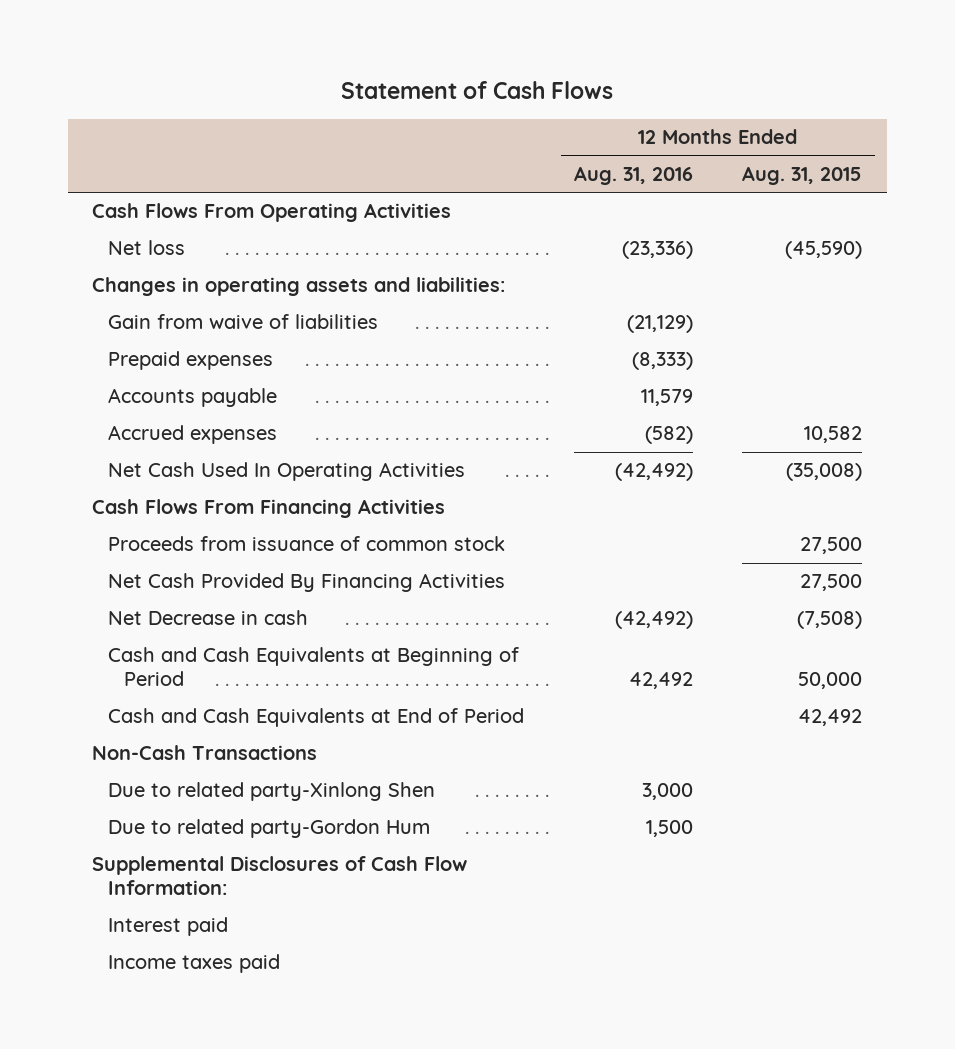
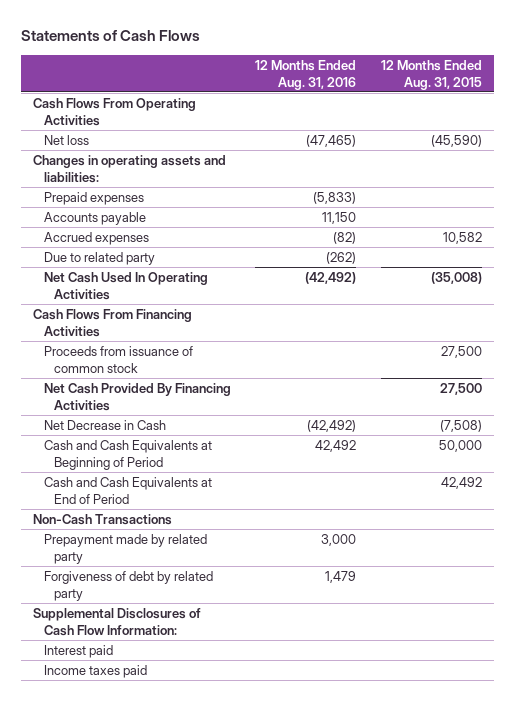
- Statement of Cash Flows
+ Statements of Cash Flows
- Net loss | (23,336) | (45,590)
+ Net loss | (47,465) | (45,590)
- Gain from waive of liabilities | (21,129) |
- Prepaid expenses | (8,333) |
- Accounts payable | 11,579 |
- Accrued expenses | (582) | 10,582
+ Prepaid expenses | (5,833) |
+ Accounts payable | 11,150 |
+ Accrued expenses | (82) | 10,582
+ Due to related party | (262) |
- Net Decrease in cash | (42,492) | (7,508)
+ Net Decrease in Cash | (42,492) | (7,508)
- Due to related party-Xinlong Shen | 3,000 |
- Due to related party-Gordon Hum | 1,500 |
+ Prepayment made by related party | 3,000 |
+ Forgiveness of debt by related party | 1,479 |

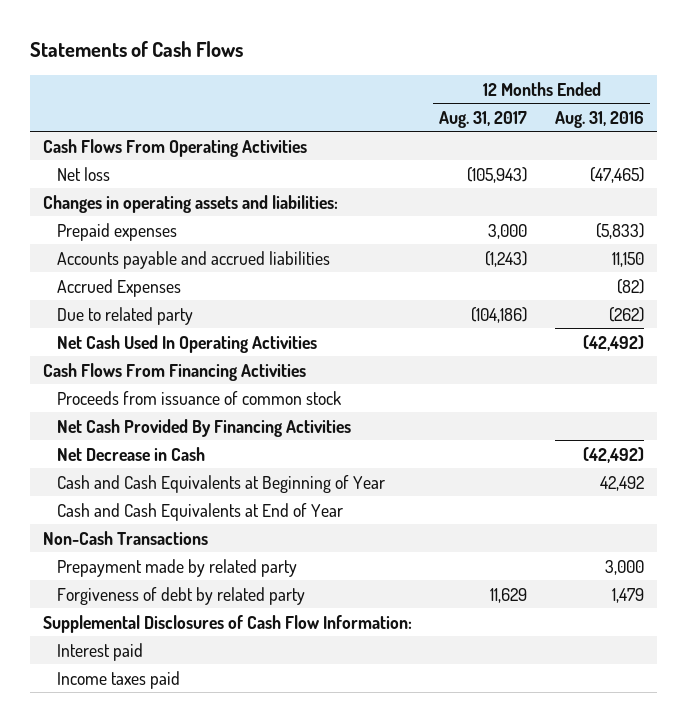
- | 12 Months Ended Aug. 31, 2016 | 12 Months Ended Aug. 31, 2015
+ | 12 Months Ended Aug. 31, 2017 | 12 Months Ended Aug. 31, 2016
- Accounts payable | 11,150 |
- Accrued expenses | (82) | 10,582
+ Accounts payable and accrued liabilities | (1,243) | 11,150
+ Accrued Expenses | | (82)
- Cash and Cash Equivalents at Beginning of Period | 42,492 | 50,000
- Cash and Cash Equivalents at End of Period | | 42,492
+ Cash and Cash Equivalents at Beginning of Year | | 42,492
+ Cash and Cash Equivalents at End of Year

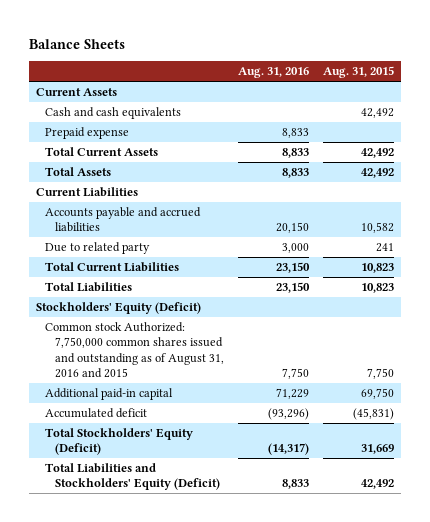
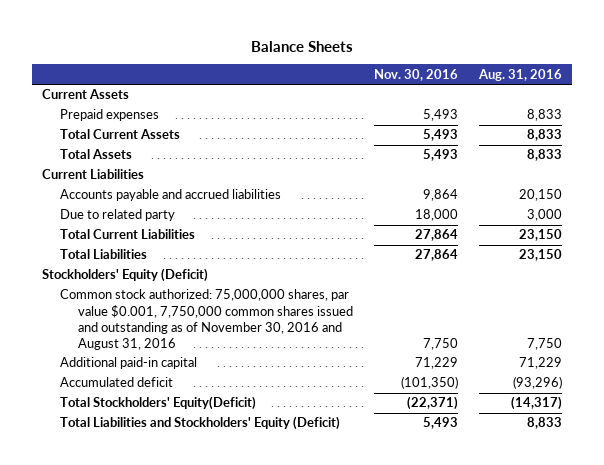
- | Aug. 31, 2016 | Aug. 31, 2015
+ | Nov. 30, 2016 | Aug. 31, 2016
- Cash and cash equivalents | | 42,492
- Prepaid expense | 8,833 |
+ Prepaid expenses | 5,493 | 8,833
- Common stock Authorized: 7,750,000 common shares issued and outstanding as of August 31, 2016 and 2015 | 7,750 | 7,750
+ Common stock authorized: 75,000,000 shares, par value $0.001, 7,750,000 common shares issued and outstanding as of November 30, 2016 and August 31, 2016 | 7,750 | 7,750
- Total Stockholders' Equity (Deficit) | (14,317) | 31,669
+ Total Stockholders' Equity(Deficit) | (22,371) | (14,317)

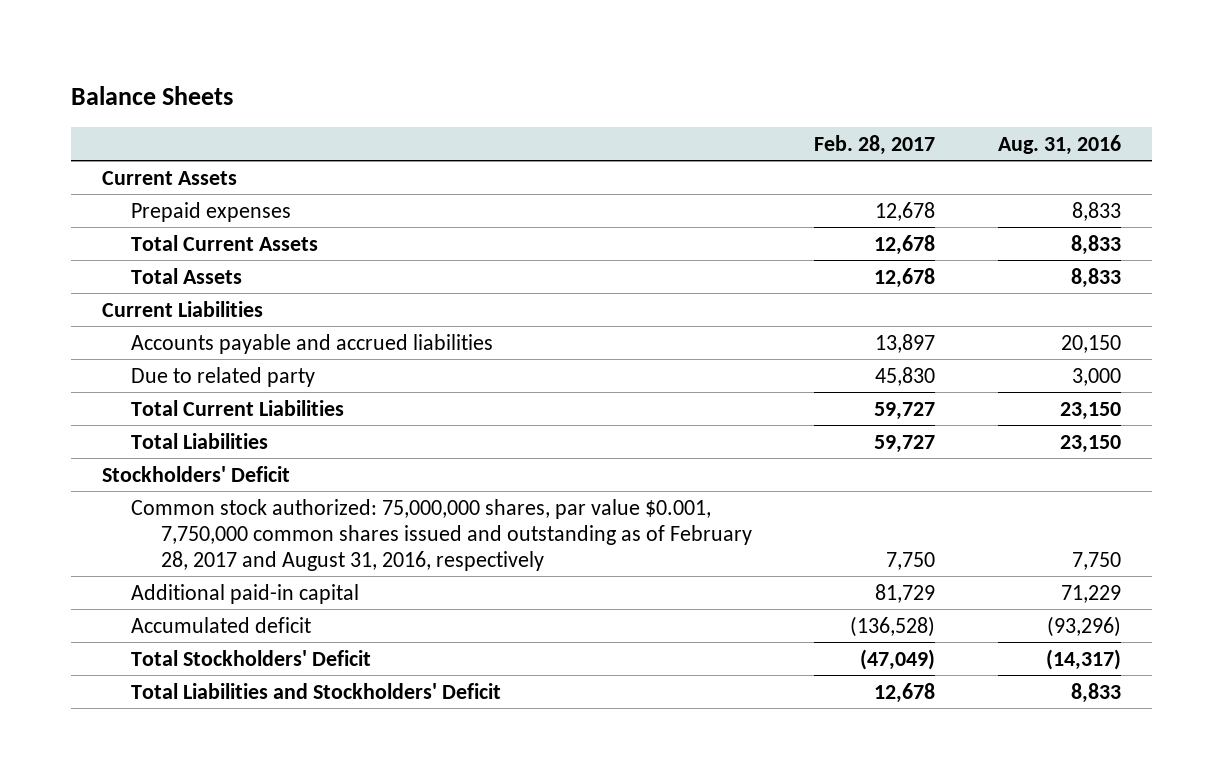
- | Nov. 30, 2016 | Aug. 31, 2016
+ | Feb. 28, 2017 | Aug. 31, 2016
- Stockholders' Equity (Deficit)
- Common stock authorized: 75,000,000 shares, par value $0.001, 7,750,000 common shares issued and outstanding as of November 30, 2016 and August 31, 2016 | 7,750 | 7,750
+ Stockholders' Deficit
+ Common stock authorized: 75,000,000 shares, par value $0.001, 7,750,000 common shares issued and outstanding as of February 28, 2017 and August 31, 2016, respectively | 7,750 | 7,750
- Total Stockholders' Equity(Deficit) | (22,371) | (14,317)
- Total Liabilities and Stockholders' Equity (Deficit) | 5,493 | 8,833
+ Total Stockholders' Deficit | (47,049) | (14,317)
+ Total Liabilities and Stockholders' Deficit | 12,678 | 8,833

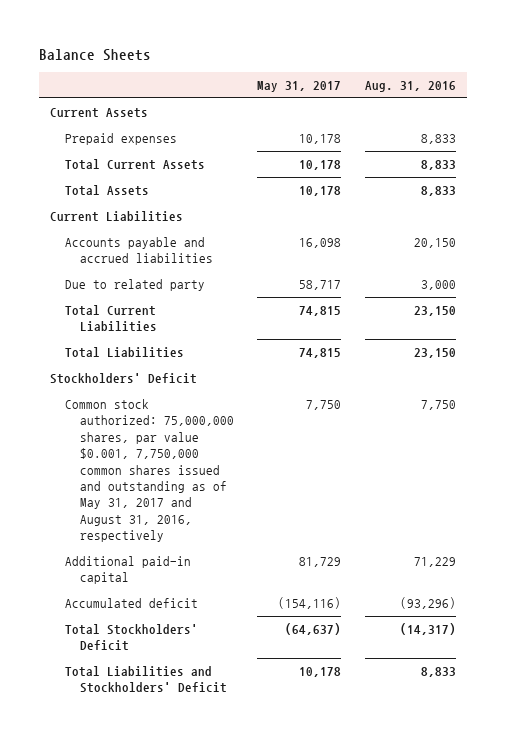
- | Feb. 28, 2017 | Aug. 31, 2016
+ | May 31, 2017 | Aug. 31, 2016
- Common stock authorized: 75,000,000 shares, par value $0.001, 7,750,000 common shares issued and outstanding as of February 28, 2017 and August 31, 2016, respectively | 7,750 | 7,750
+ Common stock authorized: 75,000,000 shares, par value $0.001, 7,750,000 common shares issued and outstanding as of May 31, 2017 and August 31, 2016, respectively | 7,750 | 7,750

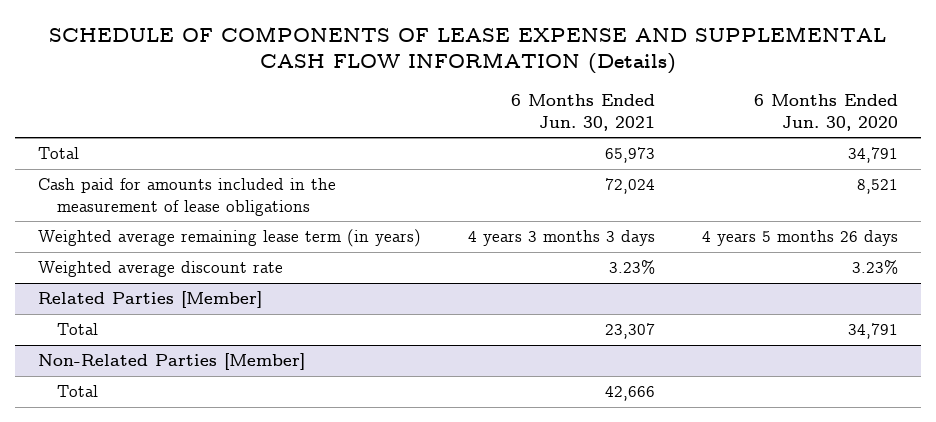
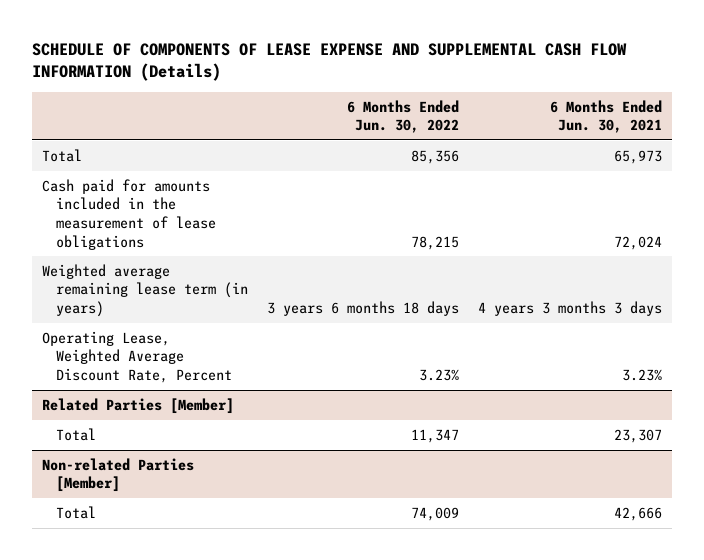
- | 6 Months Ended Jun. 30, 2021 | 6 Months Ended Jun. 30, 2020
+ | 6 Months Ended Jun. 30, 2022 | 6 Months Ended Jun. 30, 2021
- Weighted average discount rate | 3.23% | 3.23%
+ Operating Lease, Weighted Average Discount Rate, Percent | 3.23% | 3.23%
- Non-Related Parties [Member]
+ Non-related Parties [Member]

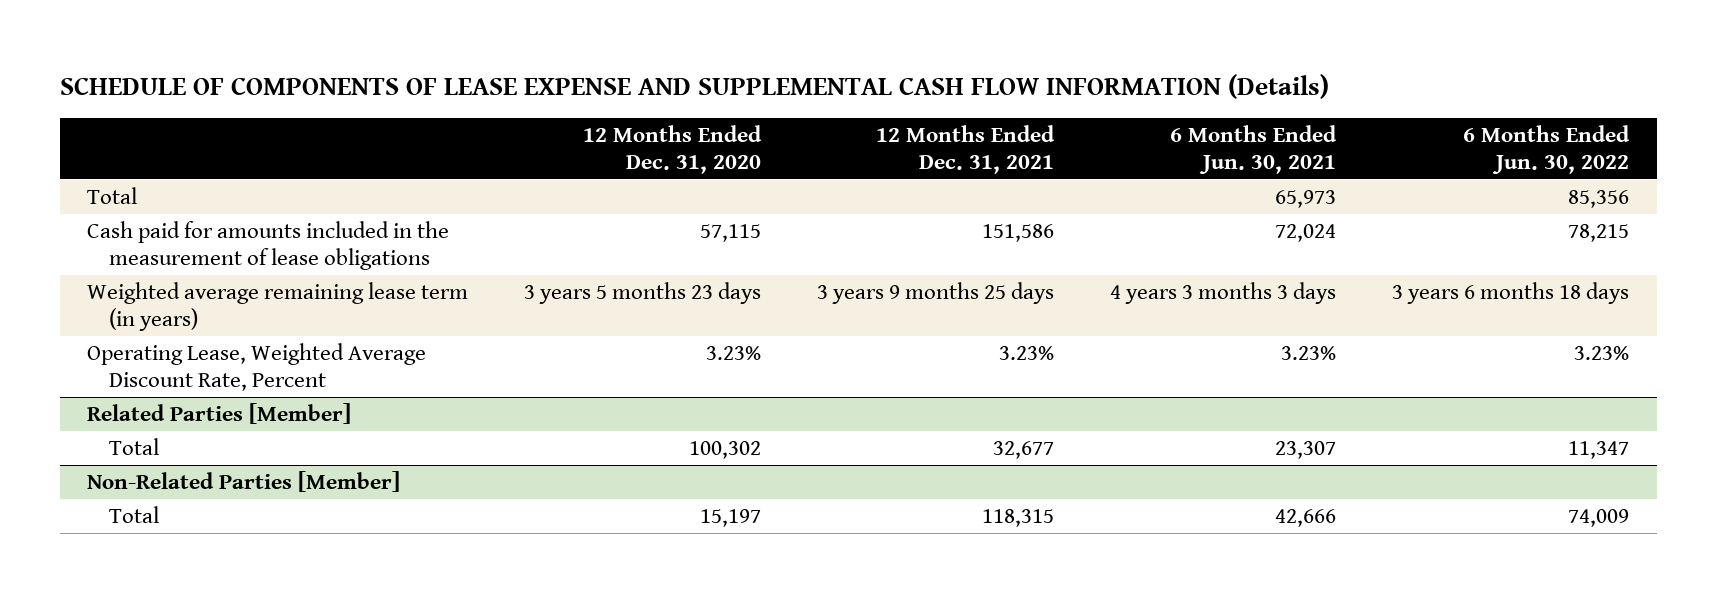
- | 6 Months Ended Jun. 30, 2022 | 6 Months Ended Jun. 30, 2021
+ | 12 Months Ended Dec. 31, 2020 | 12 Months Ended Dec. 31, 2021 | 6 Months Ended Jun. 30, 2021 | 6 Months Ended Jun. 30, 2022
- Non-related Parties [Member]
+ Non-Related Parties [Member]

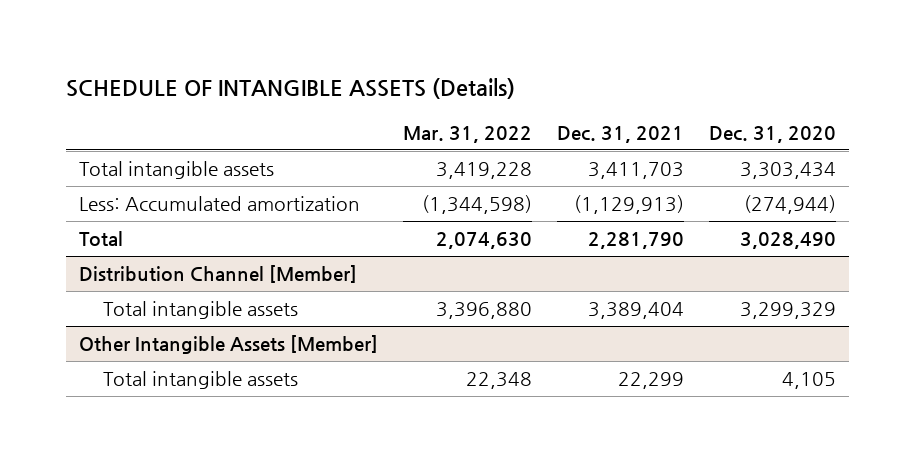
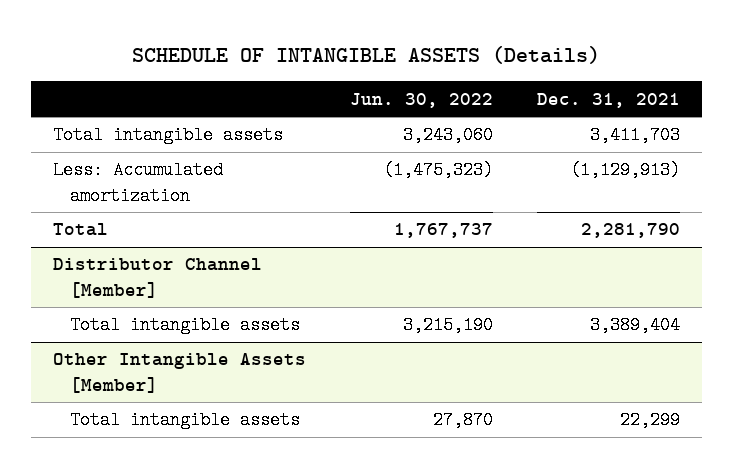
- | Mar. 31, 2022 | Dec. 31, 2021 | Dec. 31, 2020
+ | Jun. 30, 2022 | Dec. 31, 2021
- Distribution Channel [Member]
+ Distributor Channel [Member]

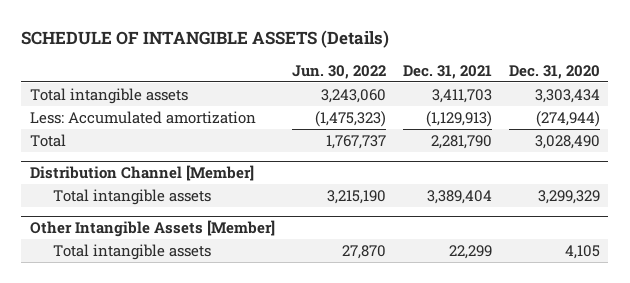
- | Jun. 30, 2022 | Dec. 31, 2021
+ | Jun. 30, 2022 | Dec. 31, 2021 | Dec. 31, 2020
- Distributor Channel [Member]
+ Distribution Channel [Member]

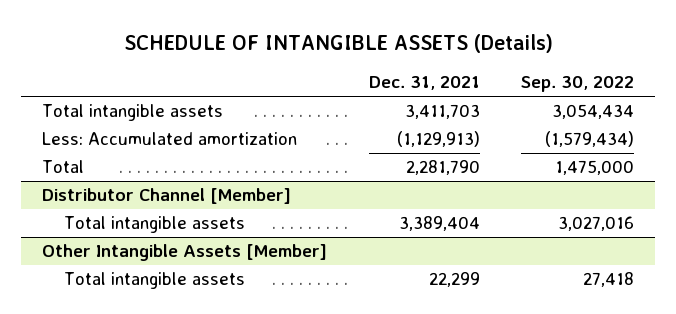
- | Jun. 30, 2022 | Dec. 31, 2021 | Dec. 31, 2020
+ | Dec. 31, 2021 | Sep. 30, 2022
- Distribution Channel [Member]
+ Distributor Channel [Member]

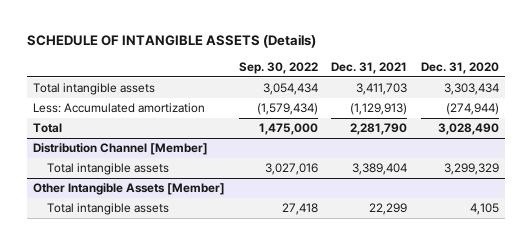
- | Dec. 31, 2021 | Sep. 30, 2022
+ | Sep. 30, 2022 | Dec. 31, 2021 | Dec. 31, 2020
- Distributor Channel [Member]
+ Distribution Channel [Member]

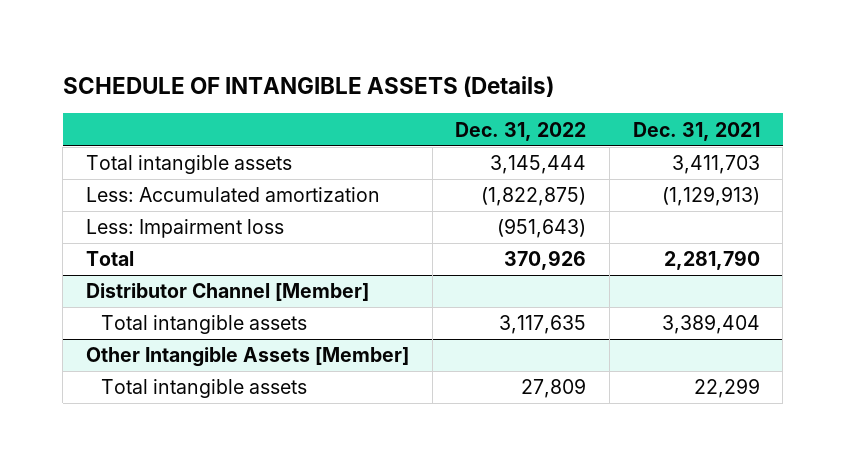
- | Sep. 30, 2022 | Dec. 31, 2021 | Dec. 31, 2020
+ | Dec. 31, 2022 | Dec. 31, 2021
+ Less: Impairment loss | (951,643) |
- Distribution Channel [Member]
+ Distributor Channel [Member]

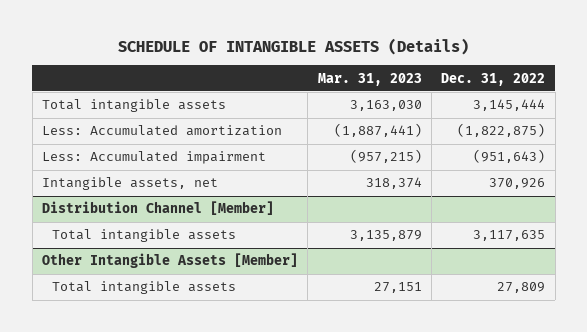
- | Dec. 31, 2022 | Dec. 31, 2021
+ | Mar. 31, 2023 | Dec. 31, 2022
- Less: Impairment loss | (951,643) |
- Total | 370,926 | 2,281,790
- Distributor Channel [Member]
+ Less: Accumulated impairment | (957,215) | (951,643)
+ Intangible assets, net | 318,374 | 370,926
+ Distribution Channel [Member]

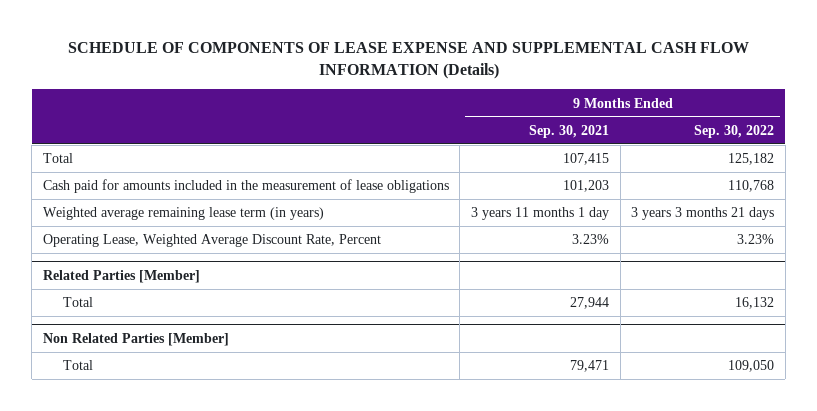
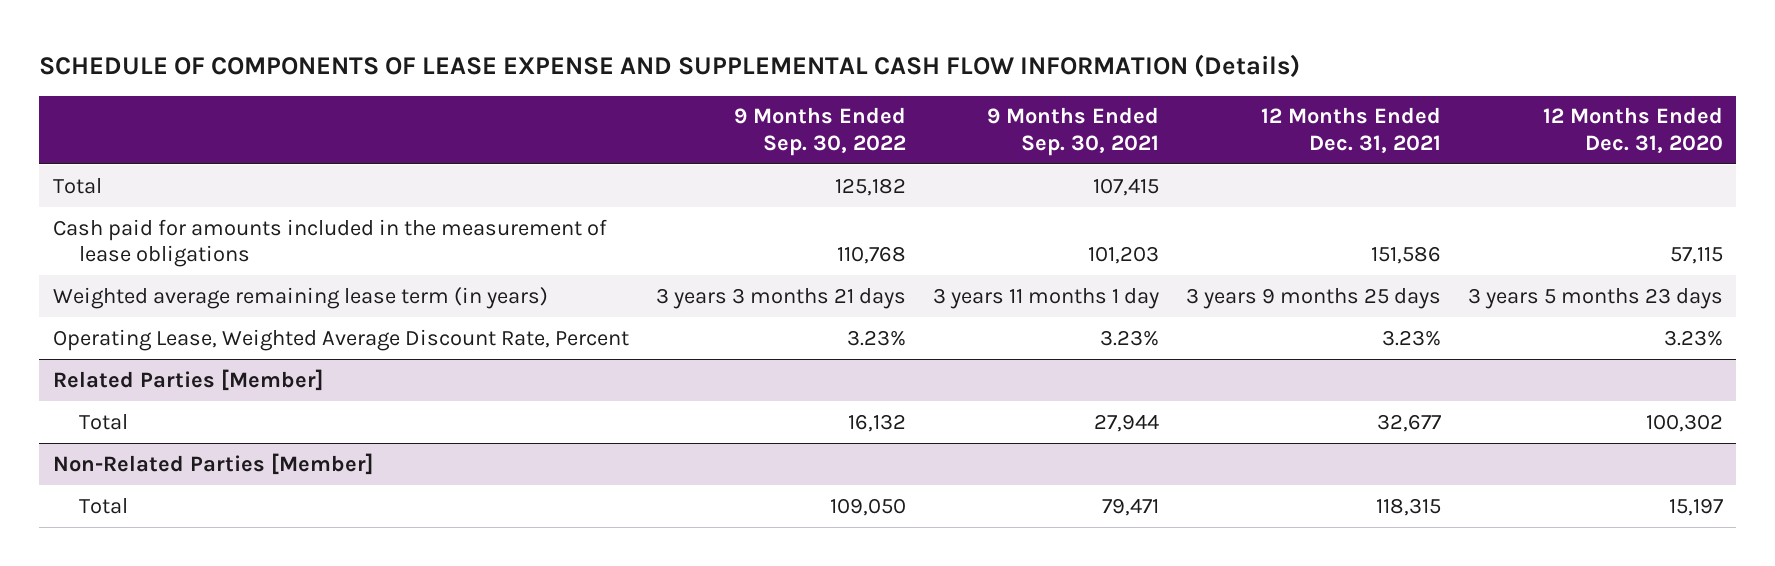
- | 9 Months Ended Sep. 30, 2021 | 9 Months Ended Sep. 30, 2022
+ | 9 Months Ended Sep. 30, 2022 | 9 Months Ended Sep. 30, 2021 | 12 Months Ended Dec. 31, 2021 | 12 Months Ended Dec. 31, 2020
- Non Related Parties [Member]
+ Non-Related Parties [Member]

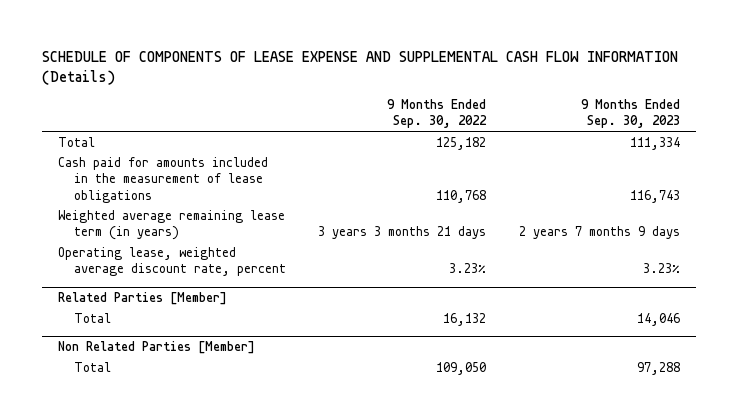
- | 9 Months Ended Sep. 30, 2022 | 9 Months Ended Sep. 30, 2021 | 12 Months Ended Dec. 31, 2021 | 12 Months Ended Dec. 31, 2020
+ | 9 Months Ended Sep. 30, 2022 | 9 Months Ended Sep. 30, 2023
- Operating Lease, Weighted Average Discount Rate, Percent | 3.23% | 3.23% | 3.23% | 3.23%
+ Operating lease, weighted average discount rate, percent | 3.23% | 3.23%
- Non-Related Parties [Member]
+ Non Related Parties [Member]

